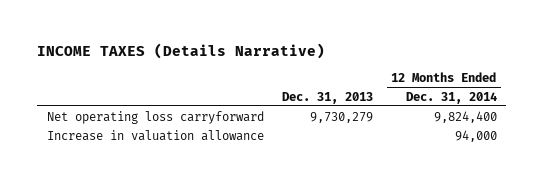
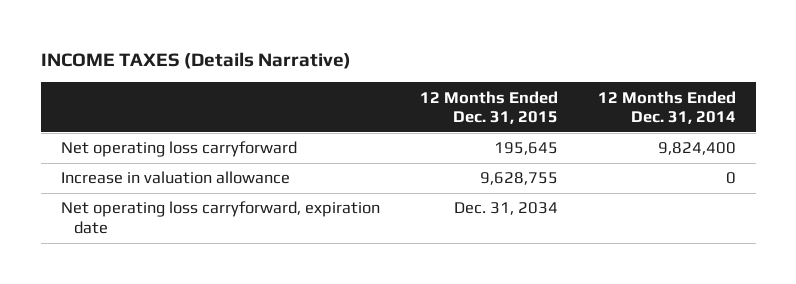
- | Dec. 31, 2013 | 12 Months Ended Dec. 31, 2014
+ | 12 Months Ended Dec. 31, 2015 | 12 Months Ended Dec. 31, 2014
- Increase in valuation allowance | | 94,000
+ Increase in valuation allowance | 9,628,755 | 0
+ Net operating loss carryforward, expiration date | Dec. 31, 2034 |

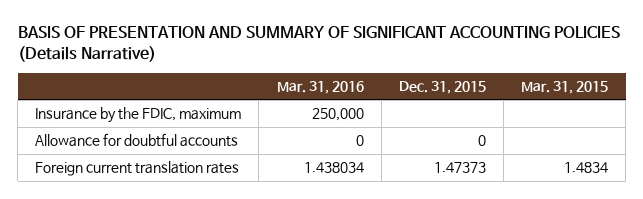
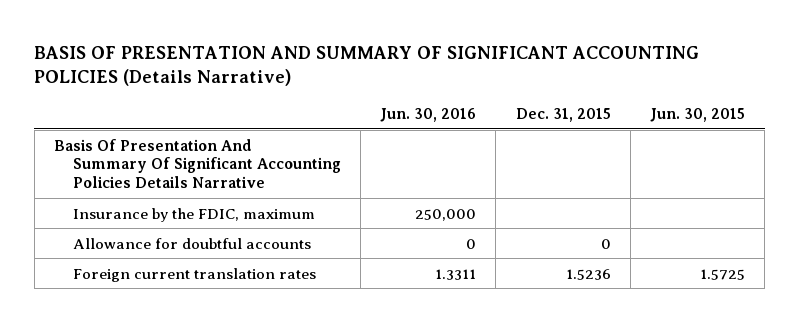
- | Mar. 31, 2016 | Dec. 31, 2015 | Mar. 31, 2015
+ | Jun. 30, 2016 | Dec. 31, 2015 | Jun. 30, 2015
+ Basis Of Presentation And Summary Of Significant Accounting Policies Details Narrative
- Foreign current translation rates | 1.438034 | 1.47373 | 1.4834
+ Foreign current translation rates | 1.3311 | 1.5236 | 1.5725

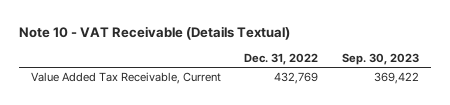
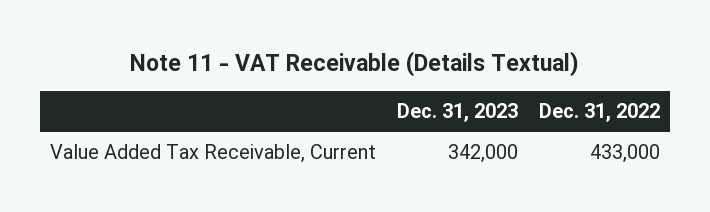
- Note 10 - VAT Receivable (Details Textual)
+ Note 11 - VAT Receivable (Details Textual)
- | Dec. 31, 2022 | Sep. 30, 2023
+ | Dec. 31, 2023 | Dec. 31, 2022
- Value Added Tax Receivable, Current | 432,769 | 369,422
+ Value Added Tax Receivable, Current | 342,000 | 433,000

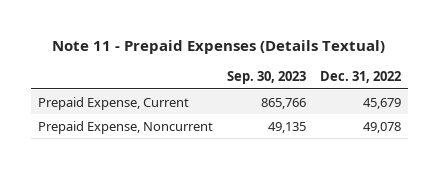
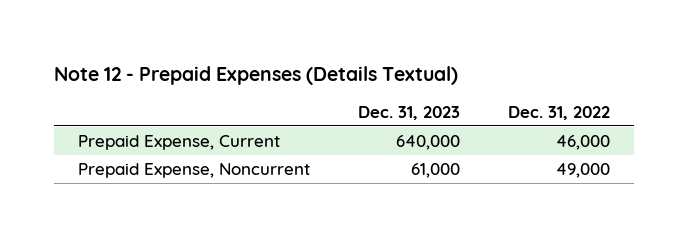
- Note 11 - Prepaid Expenses (Details Textual)
+ Note 12 - Prepaid Expenses (Details Textual)
- | Sep. 30, 2023 | Dec. 31, 2022
+ | Dec. 31, 2023 | Dec. 31, 2022
- Prepaid Expense, Current | 865,766 | 45,679
- Prepaid Expense, Noncurrent | 49,135 | 49,078
+ Prepaid Expense, Current | 640,000 | 46,000
+ Prepaid Expense, Noncurrent | 61,000 | 49,000

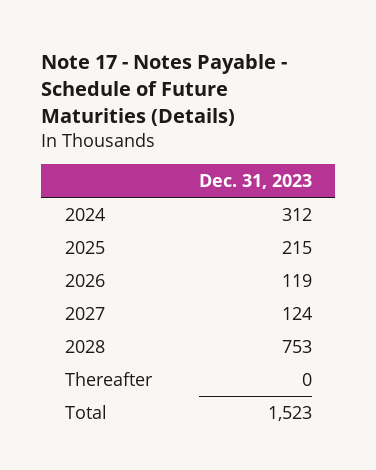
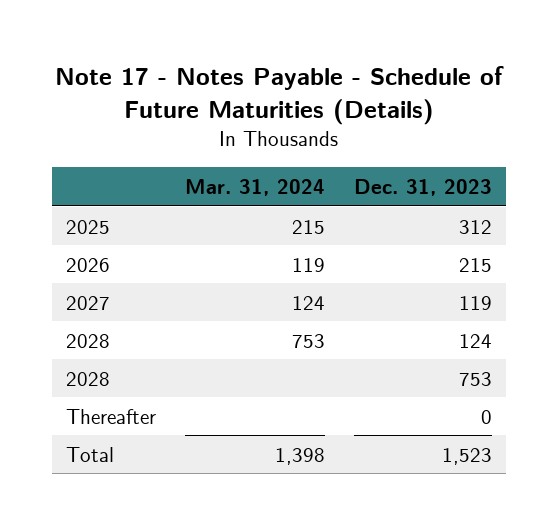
- | Dec. 31, 2023
+ | Mar. 31, 2024 | Dec. 31, 2023
- 2024 | 312
- 2025 | 215
- 2026 | 119
- 2027 | 124
+ 2025 | 215 | 312
+ 2026 | 119 | 215
+ 2027 | 124 | 119
+ 2028 | 753 | 124

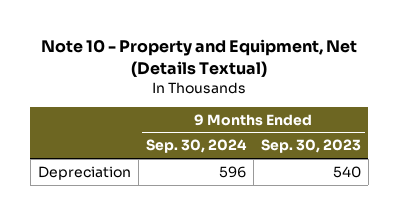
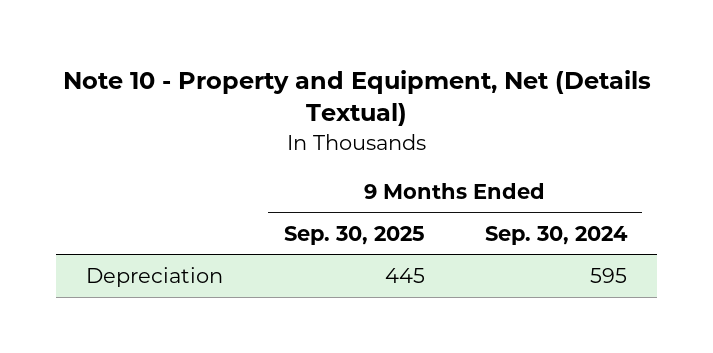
- | 9 Months Ended Sep. 30, 2024 | 9 Months Ended Sep. 30, 2023
+ | 9 Months Ended Sep. 30, 2025 | 9 Months Ended Sep. 30, 2024
- Depreciation | 596 | 540
+ Depreciation | 445 | 595

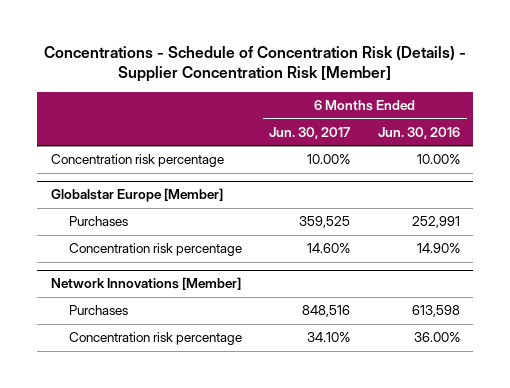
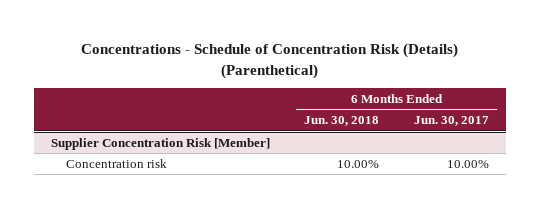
- Concentrations - Schedule of Concentration Risk (Details) - Supplier Concentration Risk [Member]
+ Concentrations - Schedule of Concentration Risk (Details) (Parenthetical)
- | 6 Months Ended Jun. 30, 2017 | 6 Months Ended Jun. 30, 2016
+ | 6 Months Ended Jun. 30, 2018 | 6 Months Ended Jun. 30, 2017
- Concentration risk percentage | 10.00% | 10.00%
- Globalstar Europe [Member]
- Purchases | 359,525 | 252,991
- Concentration risk percentage | 14.60% | 14.90%
- Network Innovations [Member]
- Purchases | 848,516 | 613,598
- Concentration risk percentage | 34.10% | 36.00%
+ Supplier Concentration Risk [Member]
+ Concentration risk | 10.00% | 10.00%

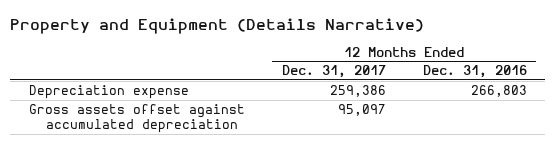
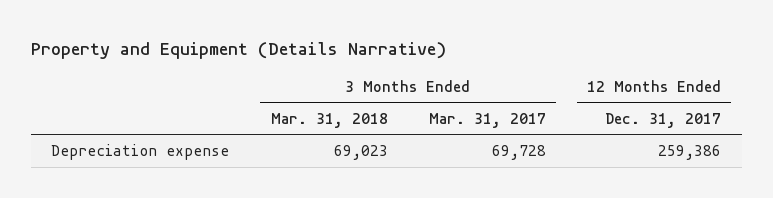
- | 12 Months Ended Dec. 31, 2017 | 12 Months Ended Dec. 31, 2016
+ | 3 Months Ended Mar. 31, 2018 | 3 Months Ended Mar. 31, 2017 | 12 Months Ended Dec. 31, 2017
- Gross assets offset against accumulated depreciation | 95,097 |

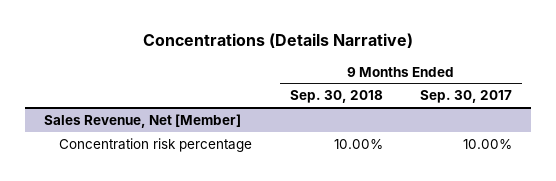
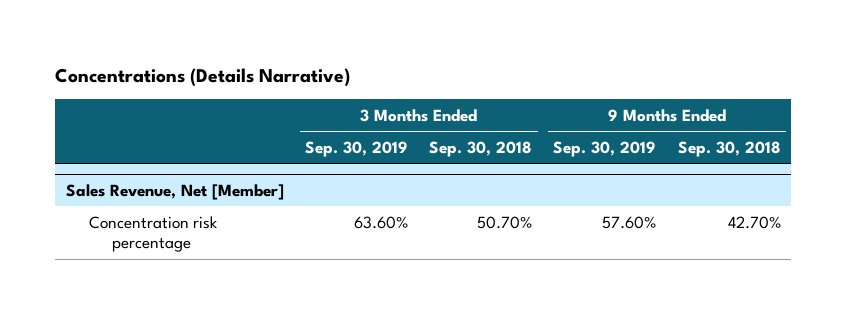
- | 9 Months Ended Sep. 30, 2018 | 9 Months Ended Sep. 30, 2017
+ | 3 Months Ended Sep. 30, 2019 | 3 Months Ended Sep. 30, 2018 | 9 Months Ended Sep. 30, 2019 | 9 Months Ended Sep. 30, 2018
@ Sales Revenue, Net [Member]
- Concentration risk percentage | 10.00% | 10.00%
+ Concentration risk percentage | 63.60% | 50.70% | 57.60% | 42.70%

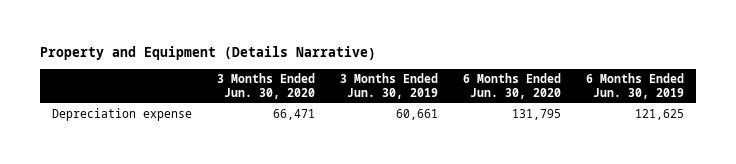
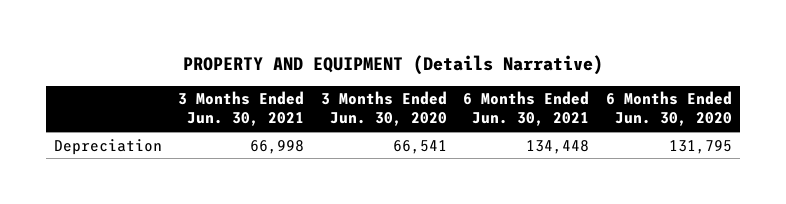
- Property and Equipment (Details Narrative)
+ PROPERTY AND EQUIPMENT (Details Narrative)
- | 3 Months Ended Jun. 30, 2020 | 3 Months Ended Jun. 30, 2019 | 6 Months Ended Jun. 30, 2020 | 6 Months Ended Jun. 30, 2019
+ | 3 Months Ended Jun. 30, 2021 | 3 Months Ended Jun. 30, 2020 | 6 Months Ended Jun. 30, 2021 | 6 Months Ended Jun. 30, 2020
- Depreciation expense | 66,471 | 60,661 | 131,795 | 121,625
+ Depreciation | 66,998 | 66,541 | 134,448 | 131,795

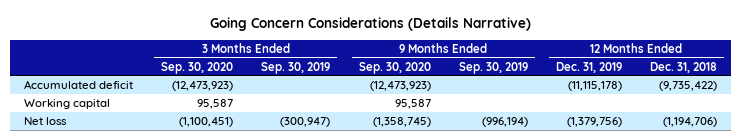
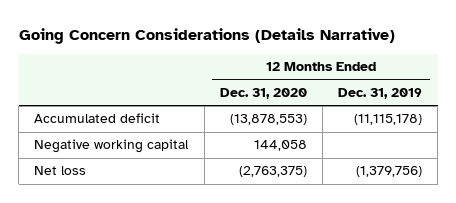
- | 3 Months Ended Sep. 30, 2020 | 3 Months Ended Sep. 30, 2019 | 9 Months Ended Sep. 30, 2020 | 9 Months Ended Sep. 30, 2019 | 12 Months Ended Dec. 31, 2019 | 12 Months Ended Dec. 31, 2018
+ | 12 Months Ended Dec. 31, 2020 | 12 Months Ended Dec. 31, 2019
- Working capital | 95,587 | | 95,587 | | |
+ Negative working capital | 144,058 |

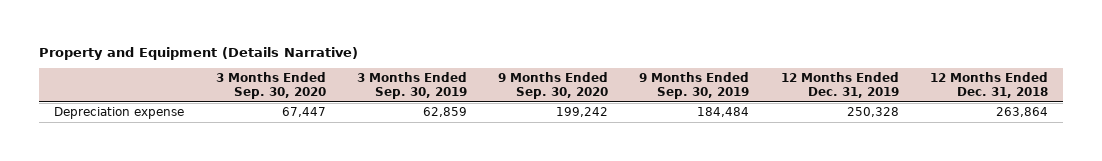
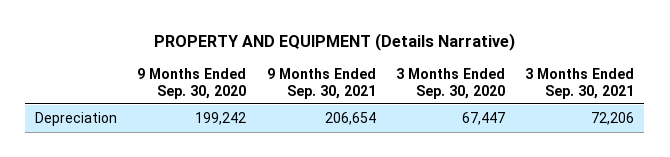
- Property and Equipment (Details Narrative)
+ PROPERTY AND EQUIPMENT (Details Narrative)
- | 3 Months Ended Sep. 30, 2020 | 3 Months Ended Sep. 30, 2019 | 9 Months Ended Sep. 30, 2020 | 9 Months Ended Sep. 30, 2019 | 12 Months Ended Dec. 31, 2019 | 12 Months Ended Dec. 31, 2018
+ | 9 Months Ended Sep. 30, 2020 | 9 Months Ended Sep. 30, 2021 | 3 Months Ended Sep. 30, 2020 | 3 Months Ended Sep. 30, 2021
- Depreciation expense | 67,447 | 62,859 | 199,242 | 184,484 | 250,328 | 263,864
+ Depreciation | 199,242 | 206,654 | 67,447 | 72,206

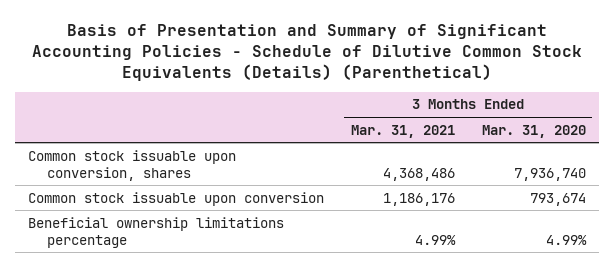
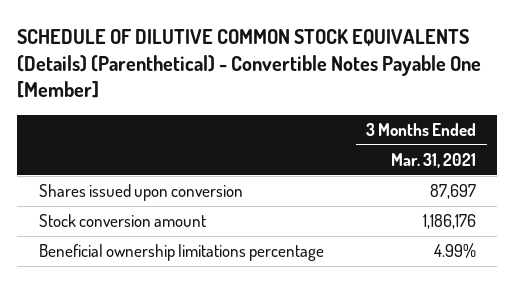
- Basis of Presentation and Summary of Significant Accounting Policies - Schedule of Dilutive Common Stock Equivalents (Details) (Parenthetical)
+ SCHEDULE OF DILUTIVE COMMON STOCK EQUIVALENTS (Details) (Parenthetical) - Convertible Notes Payable One [Member]
- | 3 Months Ended Mar. 31, 2021 | 3 Months Ended Mar. 31, 2020
+ | 3 Months Ended Mar. 31, 2021
- Common stock issuable upon conversion, shares | 4,368,486 | 7,936,740
- Common stock issuable upon conversion | 1,186,176 | 793,674
+ Shares issued upon conversion | 87,697
+ Stock conversion amount | 1,186,176

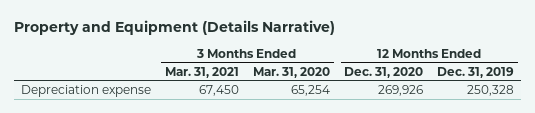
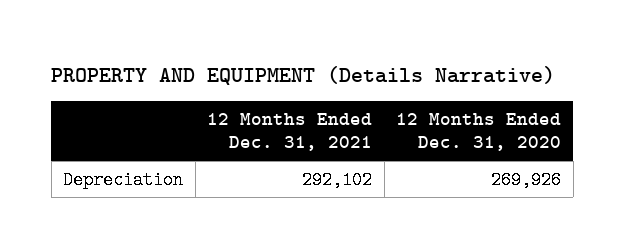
- Property and Equipment (Details Narrative)
+ PROPERTY AND EQUIPMENT (Details Narrative)
- | 3 Months Ended Mar. 31, 2021 | 3 Months Ended Mar. 31, 2020 | 12 Months Ended Dec. 31, 2020 | 12 Months Ended Dec. 31, 2019
+ | 12 Months Ended Dec. 31, 2021 | 12 Months Ended Dec. 31, 2020
- Depreciation expense | 67,450 | 65,254 | 269,926 | 250,328
+ Depreciation | 292,102 | 269,926

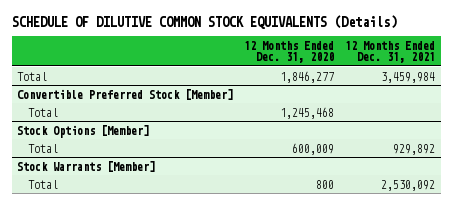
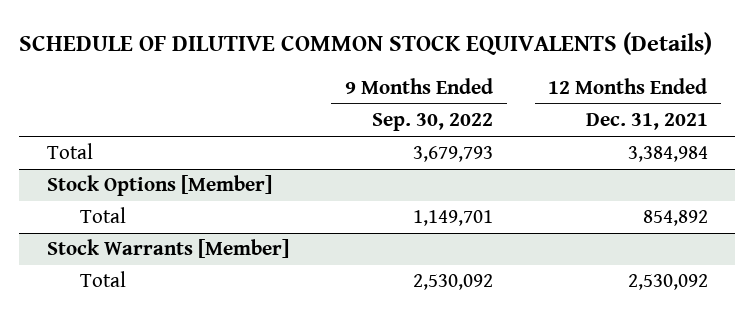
- | 12 Months Ended Dec. 31, 2020 | 12 Months Ended Dec. 31, 2021
+ | 9 Months Ended Sep. 30, 2022 | 12 Months Ended Dec. 31, 2021
- Total | 1,846,277 | 3,459,984
- Convertible Preferred Stock [Member]
- Total | 1,245,468 |
+ Total | 3,679,793 | 3,384,984
@ Stock Options [Member]
- Total | 600,009 | 929,892
+ Total | 1,149,701 | 854,892

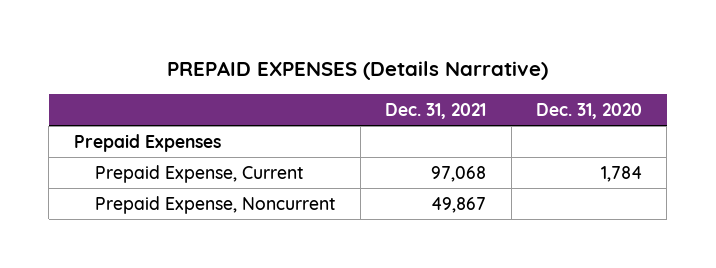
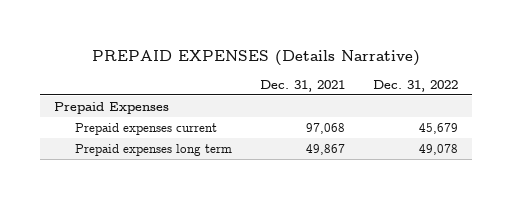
- | Dec. 31, 2021 | Dec. 31, 2020
+ | Dec. 31, 2021 | Dec. 31, 2022
- Prepaid Expense, Current | 97,068 | 1,784
- Prepaid Expense, Noncurrent | 49,867 |
+ Prepaid expenses current | 97,068 | 45,679
+ Prepaid expenses long term | 49,867 | 49,078

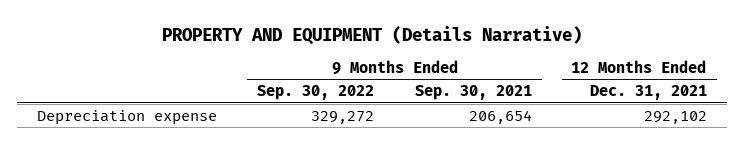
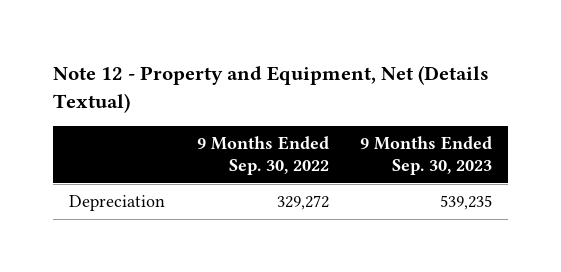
- PROPERTY AND EQUIPMENT (Details Narrative)
+ Note 12 - Property and Equipment, Net (Details Textual)
- | 9 Months Ended Sep. 30, 2022 | 9 Months Ended Sep. 30, 2021 | 12 Months Ended Dec. 31, 2021
+ | 9 Months Ended Sep. 30, 2022 | 9 Months Ended Sep. 30, 2023
- Depreciation expense | 329,272 | 206,654 | 292,102
+ Depreciation | 329,272 | 539,235

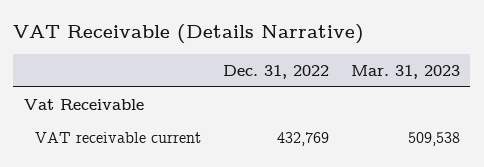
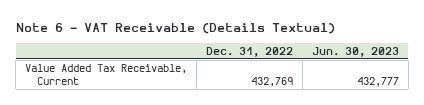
- VAT Receivable (Details Narrative)
+ Note 6 - VAT Receivable (Details Textual)
- | Dec. 31, 2022 | Mar. 31, 2023
+ | Dec. 31, 2022 | Jun. 30, 2023
- Vat Receivable
- VAT receivable current | 432,769 | 509,538
+ Value Added Tax Receivable, Current | 432,769 | 432,777

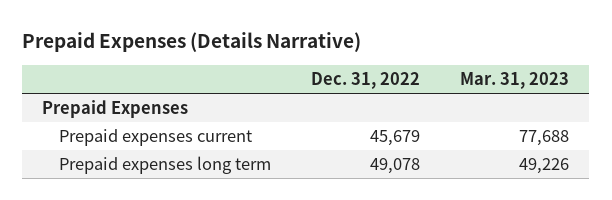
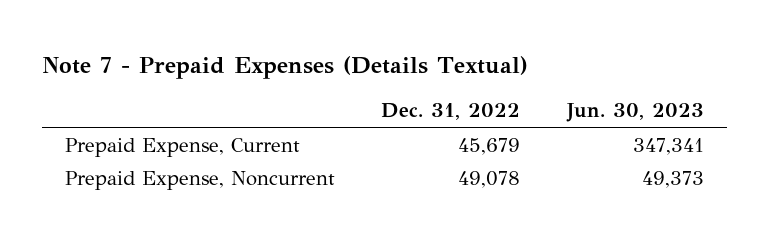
- Prepaid Expenses (Details Narrative)
+ Note 7 - Prepaid Expenses (Details Textual)
- | Dec. 31, 2022 | Mar. 31, 2023
+ | Dec. 31, 2022 | Jun. 30, 2023
- Prepaid Expenses
- Prepaid expenses current | 45,679 | 77,688
- Prepaid expenses long term | 49,078 | 49,226
+ Prepaid Expense, Current | 45,679 | 347,341
+ Prepaid Expense, Noncurrent | 49,078 | 49,373

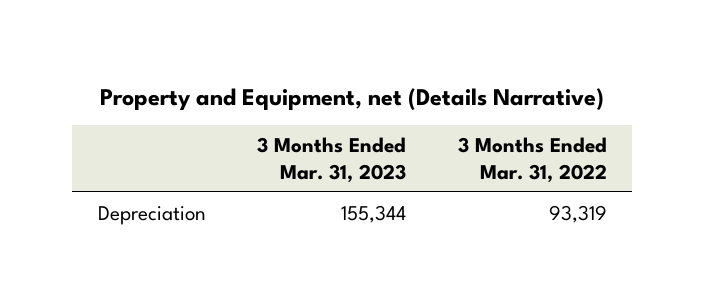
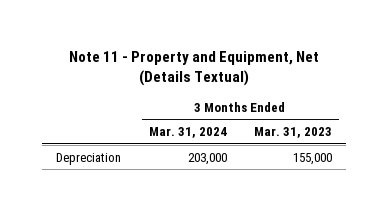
- Property and Equipment, net (Details Narrative)
+ Note 11 - Property and Equipment, Net (Details Textual)
- | 3 Months Ended Mar. 31, 2023 | 3 Months Ended Mar. 31, 2022
+ | 3 Months Ended Mar. 31, 2024 | 3 Months Ended Mar. 31, 2023
- Depreciation | 155,344 | 93,319
+ Depreciation | 203,000 | 155,000

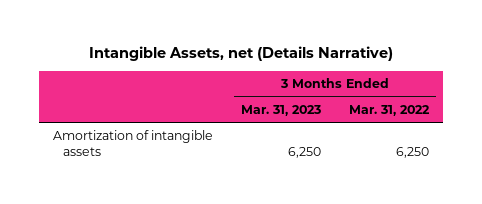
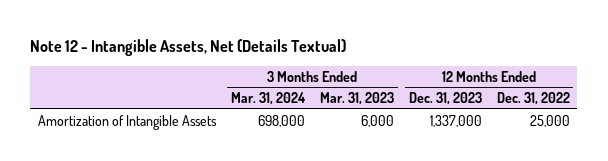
- Intangible Assets, net (Details Narrative)
+ Note 12 - Intangible Assets, Net (Details Textual)
- | 3 Months Ended Mar. 31, 2023 | 3 Months Ended Mar. 31, 2022
+ | 3 Months Ended Mar. 31, 2024 | 3 Months Ended Mar. 31, 2023 | 12 Months Ended Dec. 31, 2023 | 12 Months Ended Dec. 31, 2022
- Amortization of intangible assets | 6,250 | 6,250
+ Amortization of Intangible Assets | 698,000 | 6,000 | 1,337,000 | 25,000

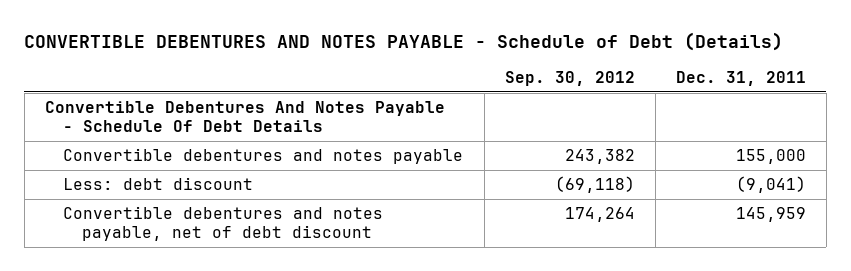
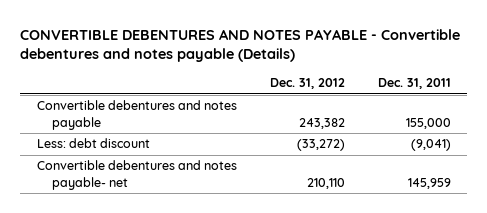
- CONVERTIBLE DEBENTURES AND NOTES PAYABLE - Schedule of Debt (Details)
+ CONVERTIBLE DEBENTURES AND NOTES PAYABLE - Convertible debentures and notes payable (Details)
- | Sep. 30, 2012 | Dec. 31, 2011
+ | Dec. 31, 2012 | Dec. 31, 2011
- Convertible Debentures And Notes Payable - Schedule Of Debt Details
- Convertible debentures and notes payable, net of debt discount | 174,264 | 145,959
+ Convertible debentures and notes payable- net | 210,110 | 145,959

